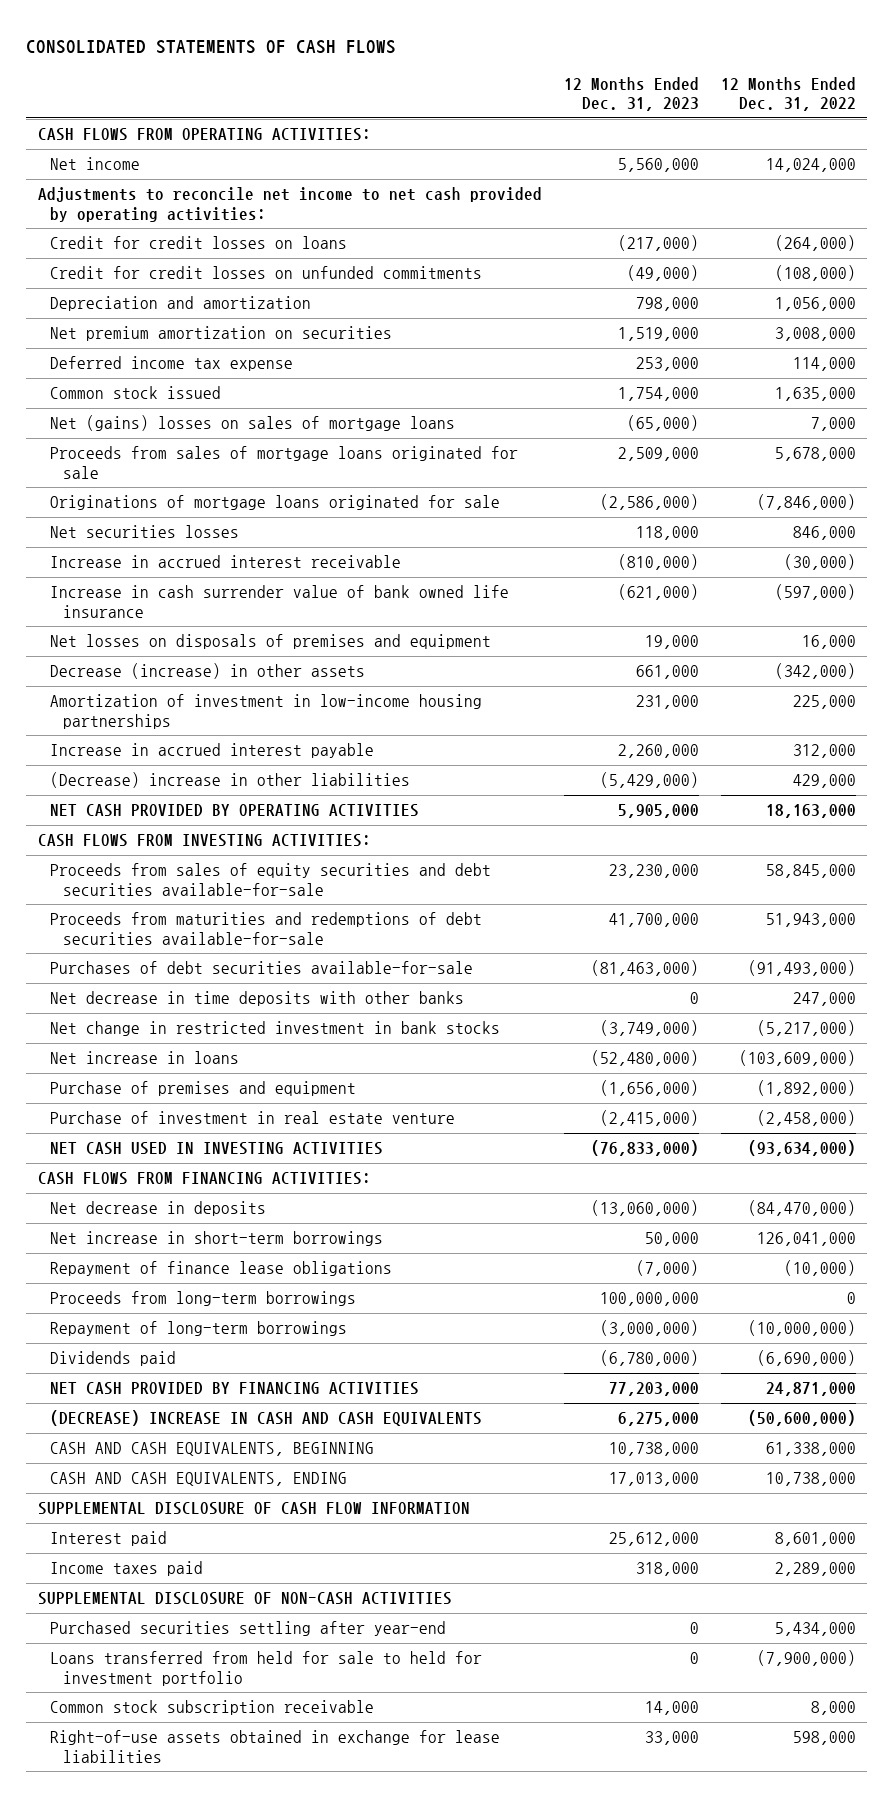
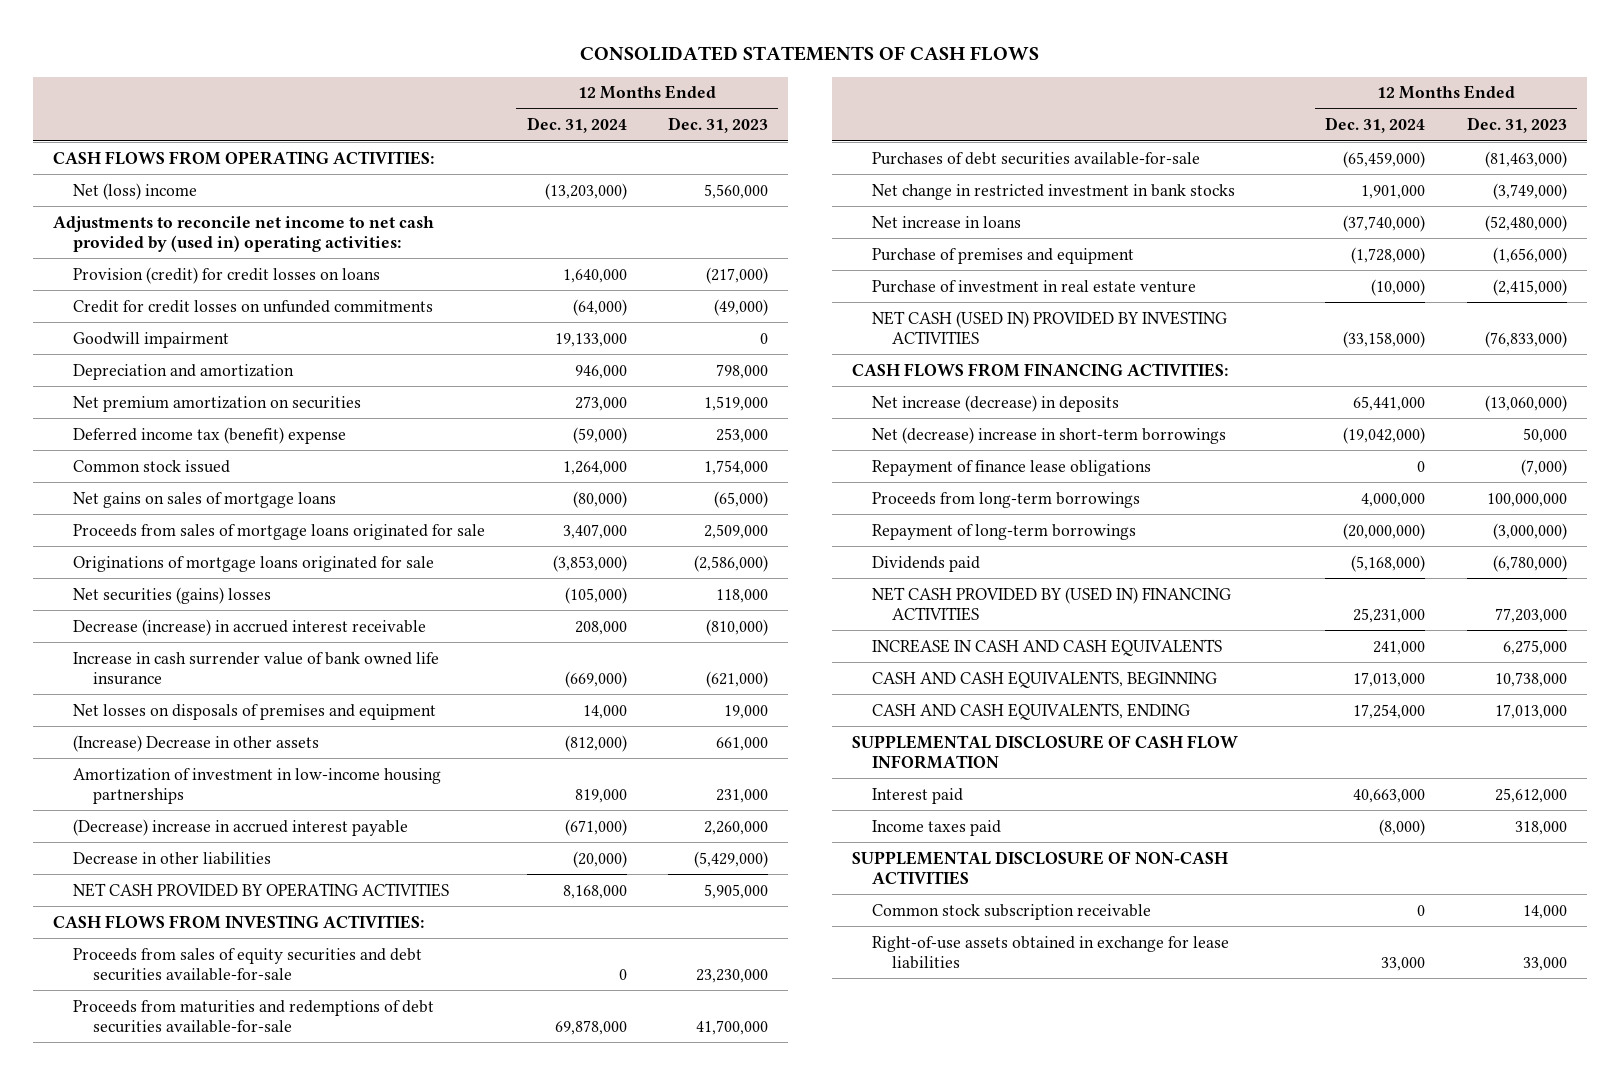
- | 12 Months Ended Dec. 31, 2023 | 12 Months Ended Dec. 31, 2022
+ | 12 Months Ended Dec. 31, 2024 | 12 Months Ended Dec. 31, 2023
- Net income | 5,560,000 | 14,024,000
- Adjustments to reconcile net income to net cash provided by operating activities:
- Credit for credit losses on loans | (217,000) | (264,000)
+ Net (loss) income | (13,203,000) | 5,560,000
+ Adjustments to reconcile net income to net cash provided by (used in) operating activities:
+ Provision (credit) for credit losses on loans | 1,640,000 | (217,000)
+ Goodwill impairment | 19,133,000 | 0
- Deferred income tax expense | 253,000 | 114,000
+ Deferred income tax (benefit) expense | (59,000) | 253,000
- Net (gains) losses on sales of mortgage loans | (65,000) | 7,000
+ Net gains on sales of mortgage loans | (80,000) | (65,000)
- Net securities losses | 118,000 | 846,000
- Increase in accrued interest receivable | (810,000) | (30,000)
+ Net securities (gains) losses | (105,000) | 118,000
+ Decrease (increase) in accrued interest receivable | 208,000 | (810,000)
- Decrease (increase) in other assets | 661,000 | (342,000)
+ (Increase) Decrease in other assets | (812,000) | 661,000
- Increase in accrued interest payable | 2,260,000 | 312,000
- (Decrease) increase in other liabilities | (5,429,000) | 429,000
+ (Decrease) increase in accrued interest payable | (671,000) | 2,260,000
+ Decrease in other liabilities | (20,000) | (5,429,000)
- Net decrease in time deposits with other banks | 0 | 247,000
- NET CASH USED IN INVESTING ACTIVITIES | (76,833,000) | (93,634,000)
+ NET CASH (USED IN) PROVIDED BY INVESTING ACTIVITIES | (33,158,000) | (76,833,000)
- Net decrease in deposits | (13,060,000) | (84,470,000)
- Net increase in short-term borrowings | 50,000 | 126,041,000
+ Net increase (decrease) in deposits | 65,441,000 | (13,060,000)
+ Net (decrease) increase in short-term borrowings | (19,042,000) | 50,000
- NET CASH PROVIDED BY FINANCING ACTIVITIES | 77,203,000 | 24,871,000
- (DECREASE) INCREASE IN CASH AND CASH EQUIVALENTS | 6,275,000 | (50,600,000)
+ NET CASH PROVIDED BY (USED IN) FINANCING ACTIVITIES | 25,231,000 | 77,203,000
+ INCREASE IN CASH AND CASH EQUIVALENTS | 241,000 | 6,275,000
- Purchased securities settling after year-end | 0 | 5,434,000
- Loans transferred from held for sale to held for investment portfolio | 0 | (7,900,000)

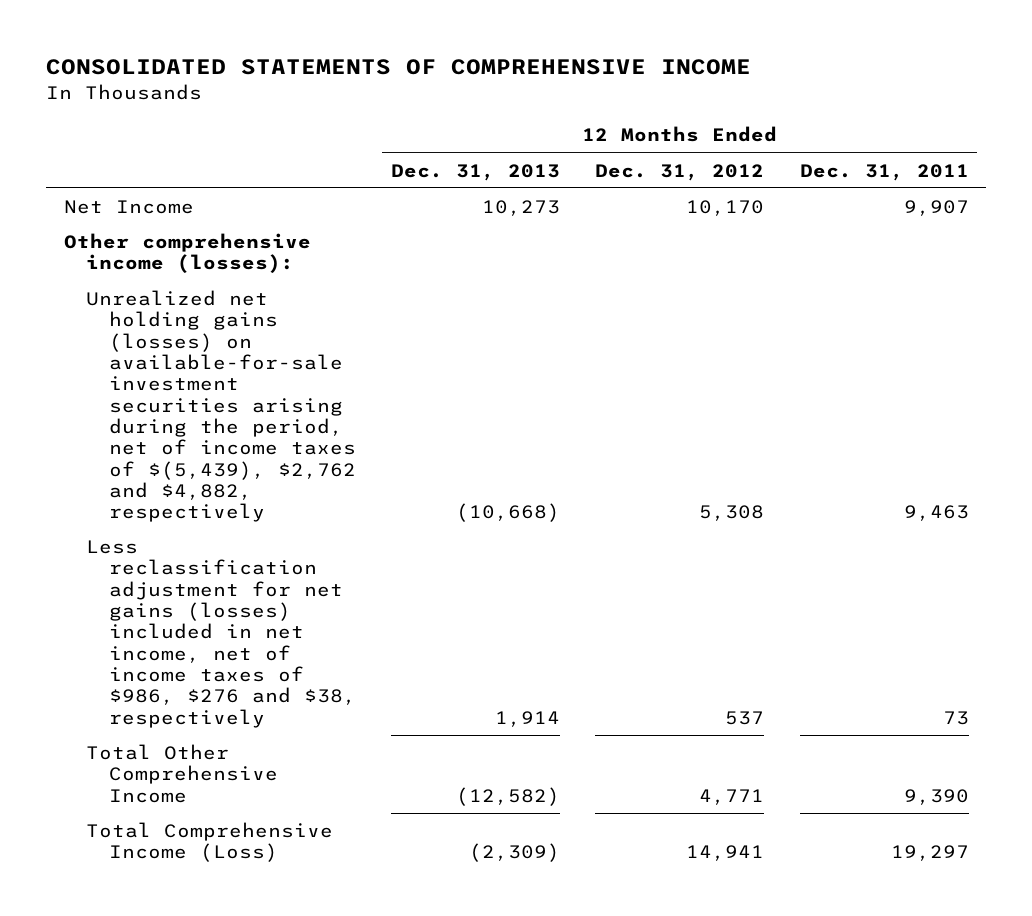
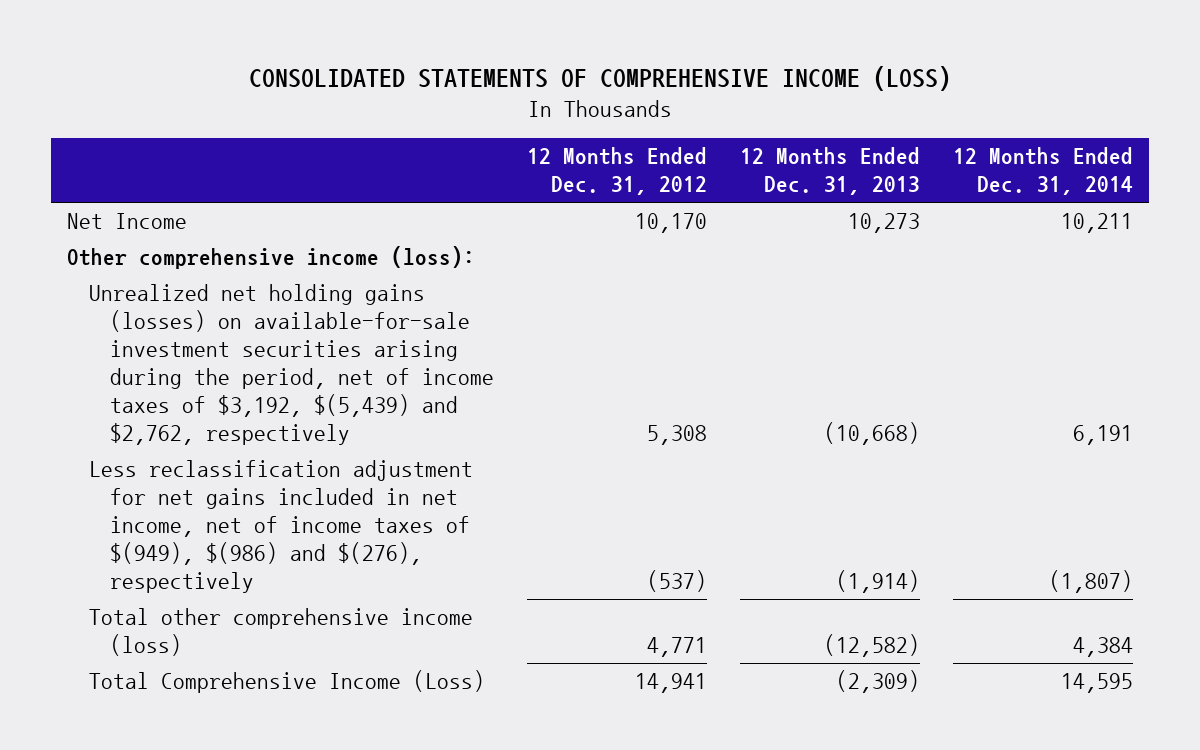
- CONSOLIDATED STATEMENTS OF COMPREHENSIVE INCOME
+ CONSOLIDATED STATEMENTS OF COMPREHENSIVE INCOME (LOSS)
- | 12 Months Ended Dec. 31, 2013 | 12 Months Ended Dec. 31, 2012 | 12 Months Ended Dec. 31, 2011
+ | 12 Months Ended Dec. 31, 2012 | 12 Months Ended Dec. 31, 2013 | 12 Months Ended Dec. 31, 2014
- Other comprehensive income (losses):
- Unrealized net holding gains (losses) on available-for-sale investment securities arising during the period, net of income taxes of $(5,439), $2,762 and $4,882, respectively | (10,668) | 5,308 | 9,463
- Less reclassification adjustment for net gains (losses) included in net income, net of income taxes of $986, $276 and $38, respectively | 1,914 | 537 | 73
- Total Other Comprehensive Income | (12,582) | 4,771 | 9,390
+ Other comprehensive income (loss):
+ Unrealized net holding gains (losses) on available-for-sale investment securities arising during the period, net of income taxes of $3,192, $(5,439) and $2,762, respectively | 5,308 | (10,668) | 6,191
+ Less reclassification adjustment for net gains included in net income, net of income taxes of $(949), $(986) and $(276), respectively | (537) | (1,914) | (1,807)
+ Total other comprehensive income (loss) | 4,771 | (12,582) | 4,384

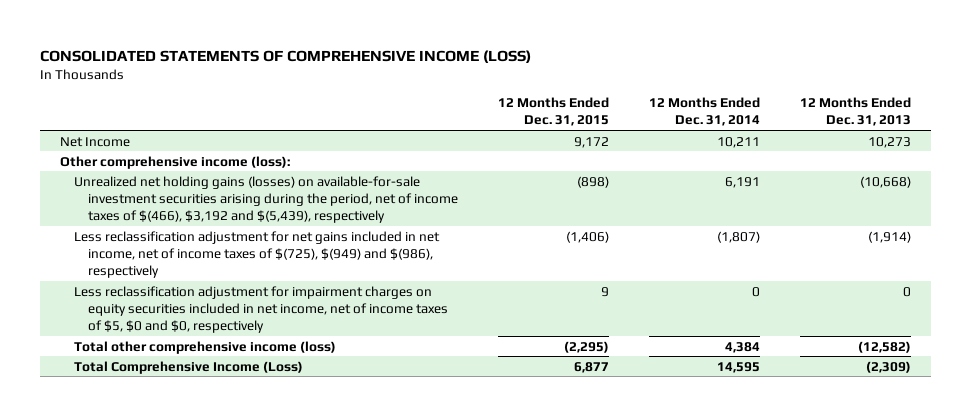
- | 12 Months Ended Dec. 31, 2012 | 12 Months Ended Dec. 31, 2013 | 12 Months Ended Dec. 31, 2014
+ | 12 Months Ended Dec. 31, 2015 | 12 Months Ended Dec. 31, 2014 | 12 Months Ended Dec. 31, 2013
- Unrealized net holding gains (losses) on available-for-sale investment securities arising during the period, net of income taxes of $3,192, $(5,439) and $2,762, respectively | 5,308 | (10,668) | 6,191
- Less reclassification adjustment for net gains included in net income, net of income taxes of $(949), $(986) and $(276), respectively | (537) | (1,914) | (1,807)
+ Unrealized net holding gains (losses) on available-for-sale investment securities arising during the period, net of income taxes of $(466), $3,192 and $(5,439), respectively | (898) | 6,191 | (10,668)
+ Less reclassification adjustment for net gains included in net income, net of income taxes of $(725), $(949) and $(986), respectively | (1,406) | (1,807) | (1,914)
+ Less reclassification adjustment for impairment charges on equity securities included in net income, net of income taxes of $5, $0 and $0, respectively | 9 | 0 | 0

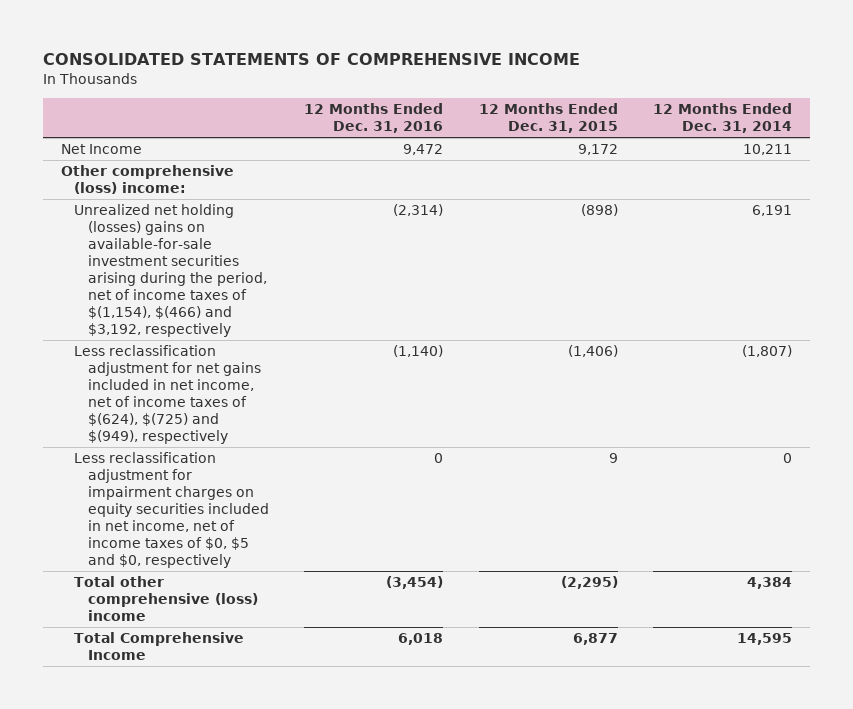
- CONSOLIDATED STATEMENTS OF COMPREHENSIVE INCOME (LOSS)
+ CONSOLIDATED STATEMENTS OF COMPREHENSIVE INCOME
- | 12 Months Ended Dec. 31, 2015 | 12 Months Ended Dec. 31, 2014 | 12 Months Ended Dec. 31, 2013
+ | 12 Months Ended Dec. 31, 2016 | 12 Months Ended Dec. 31, 2015 | 12 Months Ended Dec. 31, 2014
- Other comprehensive income (loss):
- Unrealized net holding gains (losses) on available-for-sale investment securities arising during the period, net of income taxes of $(466), $3,192 and $(5,439), respectively | (898) | 6,191 | (10,668)
- Less reclassification adjustment for net gains included in net income, net of income taxes of $(725), $(949) and $(986), respectively | (1,406) | (1,807) | (1,914)
- Less reclassification adjustment for impairment charges on equity securities included in net income, net of income taxes of $5, $0 and $0, respectively | 9 | 0 | 0
- Total other comprehensive income (loss) | (2,295) | 4,384 | (12,582)
- Total Comprehensive Income (Loss) | 6,877 | 14,595 | (2,309)
+ Other comprehensive (loss) income:
+ Unrealized net holding (losses) gains on available-for-sale investment securities arising during the period, net of income taxes of $(1,154), $(466) and $3,192, respectively | (2,314) | (898) | 6,191
+ Less reclassification adjustment for net gains included in net income, net of income taxes of $(624), $(725) and $(949), respectively | (1,140) | (1,406) | (1,807)
+ Less reclassification adjustment for impairment charges on equity securities included in net income, net of income taxes of $0, $5 and $0, respectively | 0 | 9 | 0
+ Total other comprehensive (loss) income | (3,454) | (2,295) | 4,384
+ Total Comprehensive Income | 6,018 | 6,877 | 14,595

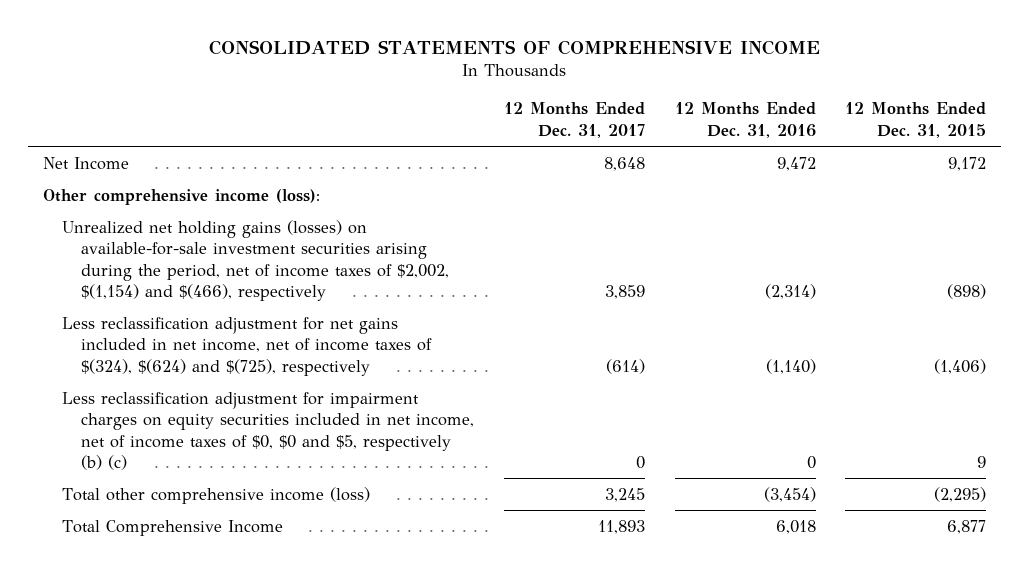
- | 12 Months Ended Dec. 31, 2016 | 12 Months Ended Dec. 31, 2015 | 12 Months Ended Dec. 31, 2014
+ | 12 Months Ended Dec. 31, 2017 | 12 Months Ended Dec. 31, 2016 | 12 Months Ended Dec. 31, 2015
- Other comprehensive (loss) income:
- Unrealized net holding (losses) gains on available-for-sale investment securities arising during the period, net of income taxes of $(1,154), $(466) and $3,192, respectively | (2,314) | (898) | 6,191
- Less reclassification adjustment for net gains included in net income, net of income taxes of $(624), $(725) and $(949), respectively | (1,140) | (1,406) | (1,807)
- Less reclassification adjustment for impairment charges on equity securities included in net income, net of income taxes of $0, $5 and $0, respectively | 0 | 9 | 0
- Total other comprehensive (loss) income | (3,454) | (2,295) | 4,384
+ Other comprehensive income (loss):
+ Unrealized net holding gains (losses) on available-for-sale investment securities arising during the period, net of income taxes of $2,002, $(1,154) and $(466), respectively | 3,859 | (2,314) | (898)
+ Less reclassification adjustment for net gains included in net income, net of income taxes of $(324), $(624) and $(725), respectively | (614) | (1,140) | (1,406)
+ Less reclassification adjustment for impairment charges on equity securities included in net income, net of income taxes of $0, $0 and $5, respectively (b) (c) | 0 | 0 | 9
+ Total other comprehensive income (loss) | 3,245 | (3,454) | (2,295)

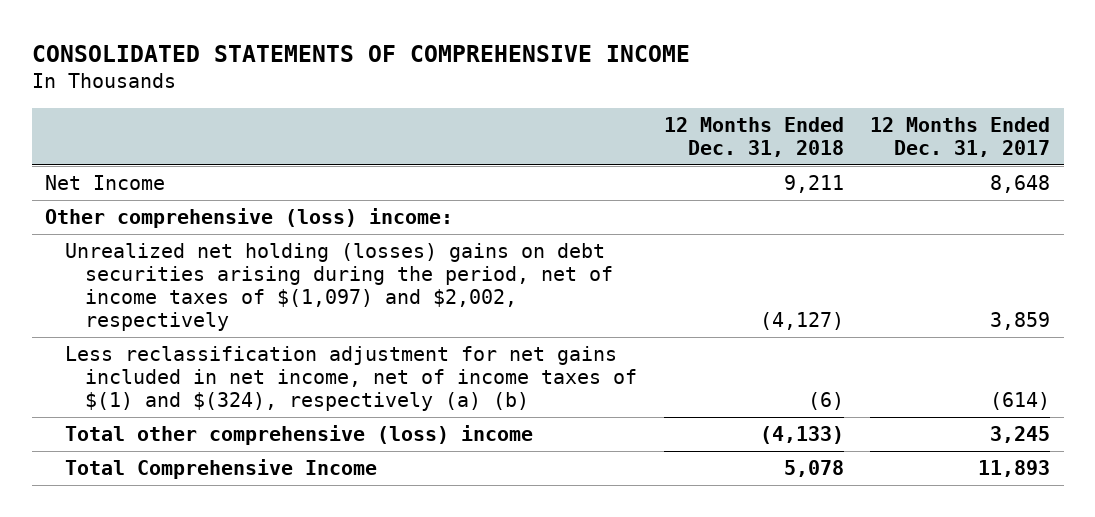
- | 12 Months Ended Dec. 31, 2017 | 12 Months Ended Dec. 31, 2016 | 12 Months Ended Dec. 31, 2015
+ | 12 Months Ended Dec. 31, 2018 | 12 Months Ended Dec. 31, 2017
- Other comprehensive income (loss):
- Unrealized net holding gains (losses) on available-for-sale investment securities arising during the period, net of income taxes of $2,002, $(1,154) and $(466), respectively | 3,859 | (2,314) | (898)
- Less reclassification adjustment for net gains included in net income, net of income taxes of $(324), $(624) and $(725), respectively | (614) | (1,140) | (1,406)
- Less reclassification adjustment for impairment charges on equity securities included in net income, net of income taxes of $0, $0 and $5, respectively (b) (c) | 0 | 0 | 9
- Total other comprehensive income (loss) | 3,245 | (3,454) | (2,295)
+ Other comprehensive (loss) income:
+ Unrealized net holding (losses) gains on debt securities arising during the period, net of income taxes of $(1,097) and $2,002, respectively | (4,127) | 3,859
+ Less reclassification adjustment for net gains included in net income, net of income taxes of $(1) and $(324), respectively (a) (b) | (6) | (614)
+ Total other comprehensive (loss) income | (4,133) | 3,245

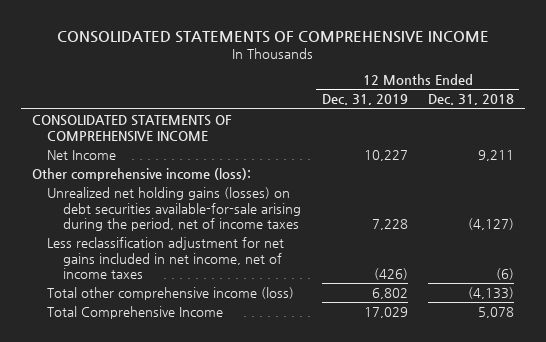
- | 12 Months Ended Dec. 31, 2018 | 12 Months Ended Dec. 31, 2017
+ | 12 Months Ended Dec. 31, 2019 | 12 Months Ended Dec. 31, 2018
+ CONSOLIDATED STATEMENTS OF COMPREHENSIVE INCOME
- Other comprehensive (loss) income:
- Unrealized net holding (losses) gains on debt securities arising during the period, net of income taxes of $(1,097) and $2,002, respectively | (4,127) | 3,859
- Less reclassification adjustment for net gains included in net income, net of income taxes of $(1) and $(324), respectively (a) (b) | (6) | (614)
- Total other comprehensive (loss) income | (4,133) | 3,245
+ Other comprehensive income (loss):
+ Unrealized net holding gains (losses) on debt securities available-for-sale arising during the period, net of income taxes | 7,228 | (4,127)
+ Less reclassification adjustment for net gains included in net income, net of income taxes | (426) | (6)
+ Total other comprehensive income (loss) | 6,802 | (4,133)

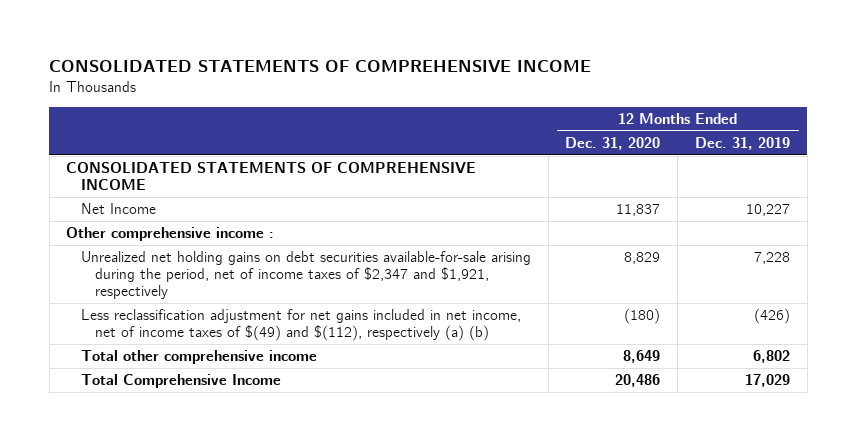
- | 12 Months Ended Dec. 31, 2019 | 12 Months Ended Dec. 31, 2018
+ | 12 Months Ended Dec. 31, 2020 | 12 Months Ended Dec. 31, 2019
- Other comprehensive income (loss):
- Unrealized net holding gains (losses) on debt securities available-for-sale arising during the period, net of income taxes | 7,228 | (4,127)
- Less reclassification adjustment for net gains included in net income, net of income taxes | (426) | (6)
- Total other comprehensive income (loss) | 6,802 | (4,133)
+ Other comprehensive income :
+ Unrealized net holding gains on debt securities available-for-sale arising during the period, net of income taxes of $2,347 and $1,921, respectively | 8,829 | 7,228
+ Less reclassification adjustment for net gains included in net income, net of income taxes of $(49) and $(112), respectively (a) (b) | (180) | (426)
+ Total other comprehensive income | 8,649 | 6,802

